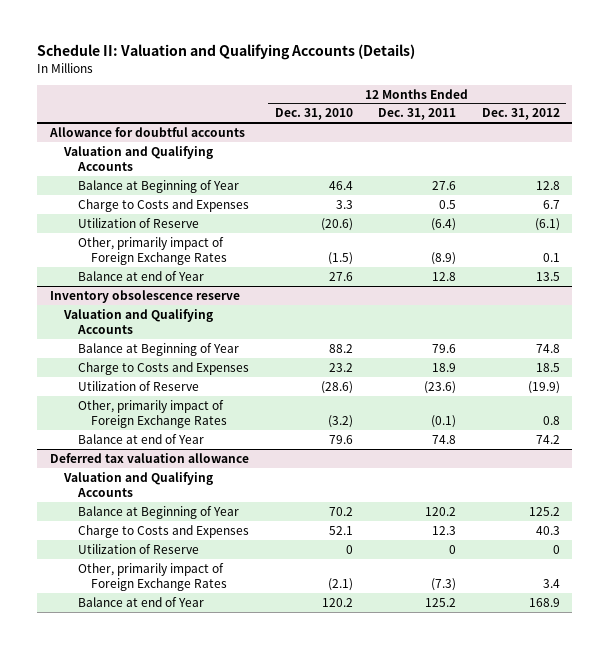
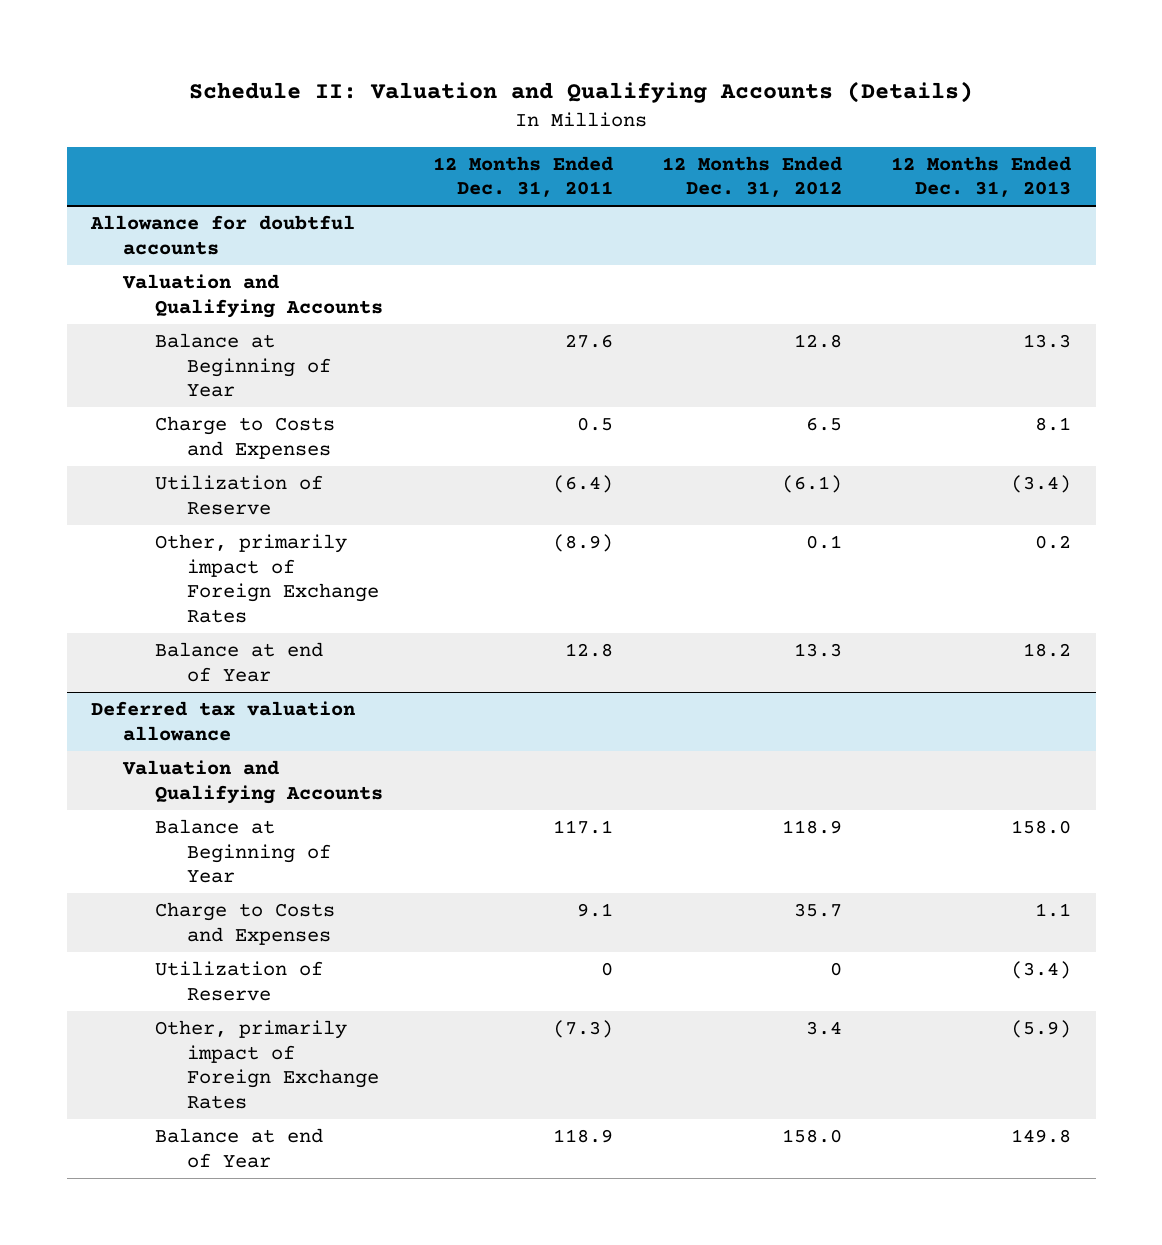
- | 12 Months Ended Dec. 31, 2010 | 12 Months Ended Dec. 31, 2011 | 12 Months Ended Dec. 31, 2012
+ | 12 Months Ended Dec. 31, 2011 | 12 Months Ended Dec. 31, 2012 | 12 Months Ended Dec. 31, 2013
@ Allowance for doubtful accounts
- Charge to Costs and Expenses | 3.3 | 0.5 | 6.7
+ Charge to Costs and Expenses | 0.5 | 6.5 | 8.1
- Balance at end of Year | 27.6 | 12.8 | 13.5
- Inventory obsolescence reserve
- Valuation and Qualifying Accounts
- Balance at Beginning of Year | 88.2 | 79.6 | 74.8
- Charge to Costs and Expenses | 23.2 | 18.9 | 18.5
- Utilization of Reserve | (28.6) | (23.6) | (19.9)
- Other, primarily impact of Foreign Exchange Rates | (3.2) | (0.1) | 0.8
- Balance at end of Year | 79.6 | 74.8 | 74.2
@ Allowance for doubtful accounts
+ Balance at end of Year | 12.8 | 13.3 | 18.2
@ Deferred tax valuation allowance
- Balance at Beginning of Year | 70.2 | 120.2 | 125.2
- Charge to Costs and Expenses | 52.1 | 12.3 | 40.3
+ Balance at Beginning of Year | 117.1 | 118.9 | 158.0
+ Charge to Costs and Expenses | 9.1 | 35.7 | 1.1
- Balance at end of Year | 120.2 | 125.2 | 168.9
+ Balance at end of Year | 118.9 | 158.0 | 149.8

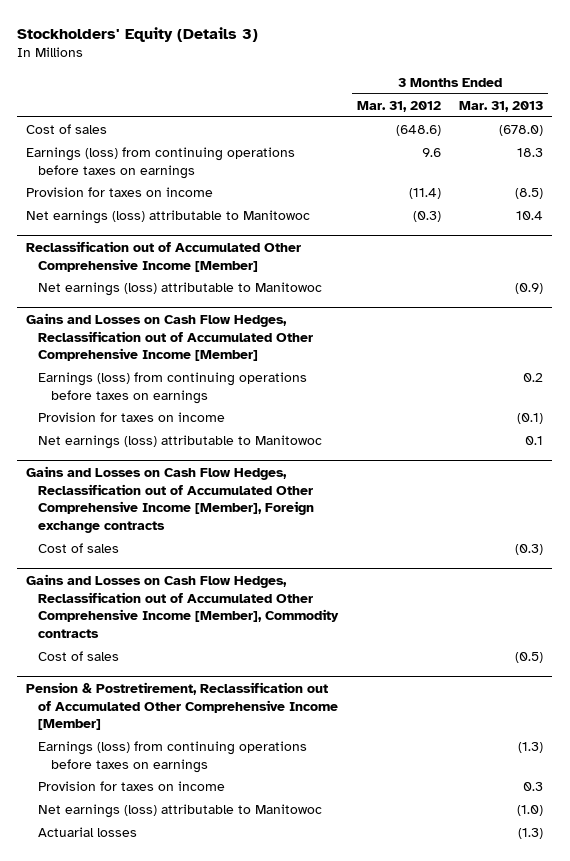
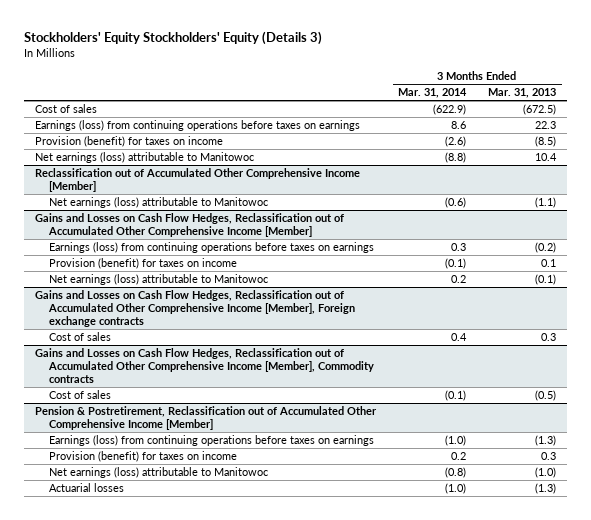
- Stockholders' Equity (Details 3)
+ Stockholders' Equity Stockholders' Equity (Details 3)
- | 3 Months Ended Mar. 31, 2012 | 3 Months Ended Mar. 31, 2013
+ | 3 Months Ended Mar. 31, 2014 | 3 Months Ended Mar. 31, 2013
- Cost of sales | (648.6) | (678.0)
- Earnings (loss) from continuing operations before taxes on earnings | 9.6 | 18.3
- Provision for taxes on income | (11.4) | (8.5)
+ Cost of sales | (622.9) | (672.5)
+ Earnings (loss) from continuing operations before taxes on earnings | 8.6 | 22.3
+ Provision (benefit) for taxes on income | (2.6) | (8.5)
@ Reclassification out of Accumulated Other Comprehensive Income [Member]
- Net earnings (loss) attributable to Manitowoc | | (0.9)
+ Net earnings (loss) attributable to Manitowoc | (0.6) | (1.1)
@ Gains and Losses on Cash Flow Hedges, Reclassification out of Accumulated Other Comprehensive Income [Member]
- Earnings (loss) from continuing operations before taxes on earnings | | 0.2
- Provision for taxes on income | | (0.1)
- Net earnings (loss) attributable to Manitowoc | | 0.1
+ Earnings (loss) from continuing operations before taxes on earnings | 0.3 | (0.2)
+ Provision (benefit) for taxes on income | (0.1) | 0.1
+ Net earnings (loss) attributable to Manitowoc | 0.2 | (0.1)
@ Gains and Losses on Cash Flow Hedges, Reclassification out of Accumulated Other Comprehensive Income [Member], Foreign exchange contracts
- Cost of sales | | (0.3)
+ Cost of sales | 0.4 | 0.3
@ Pension & Postretirement, Reclassification out of Accumulated Other Comprehensive Income [Member]
- Provision for taxes on income | | 0.3
+ Provision (benefit) for taxes on income | 0.2 | 0.3

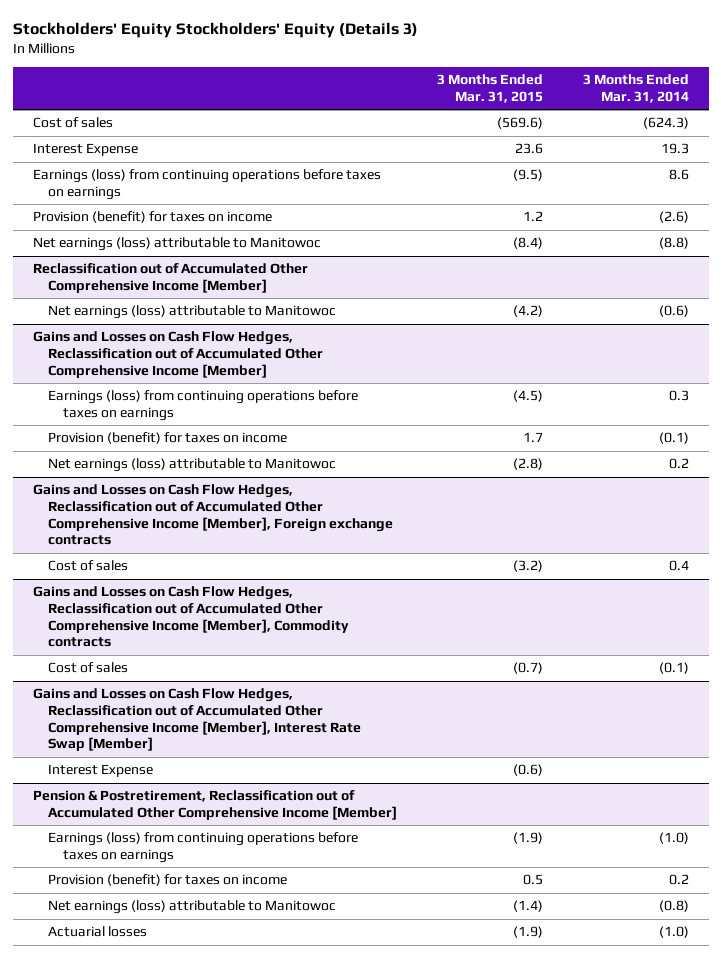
- | 3 Months Ended Mar. 31, 2014 | 3 Months Ended Mar. 31, 2013
+ | 3 Months Ended Mar. 31, 2015 | 3 Months Ended Mar. 31, 2014
- Cost of sales | (622.9) | (672.5)
+ Cost of sales | (569.6) | (624.3)
+ Interest Expense | 23.6 | 19.3
+ Gains and Losses on Cash Flow Hedges, Reclassification out of Accumulated Other Comprehensive Income [Member], Interest Rate Swap [Member]
+ Interest Expense | (0.6) |

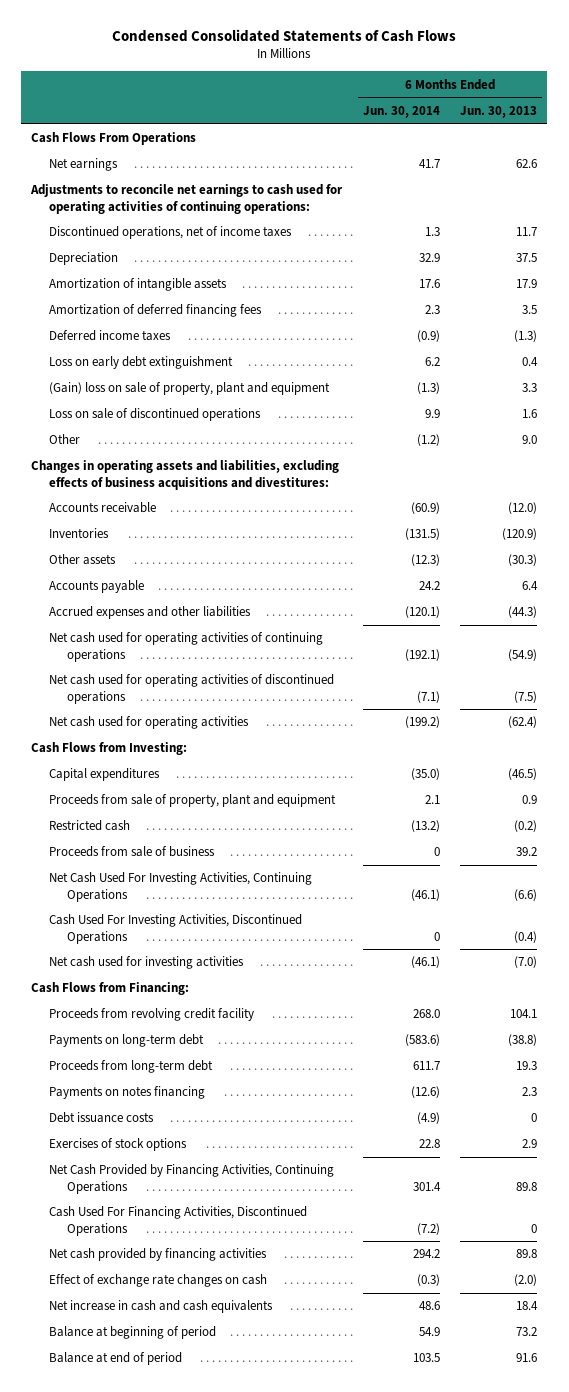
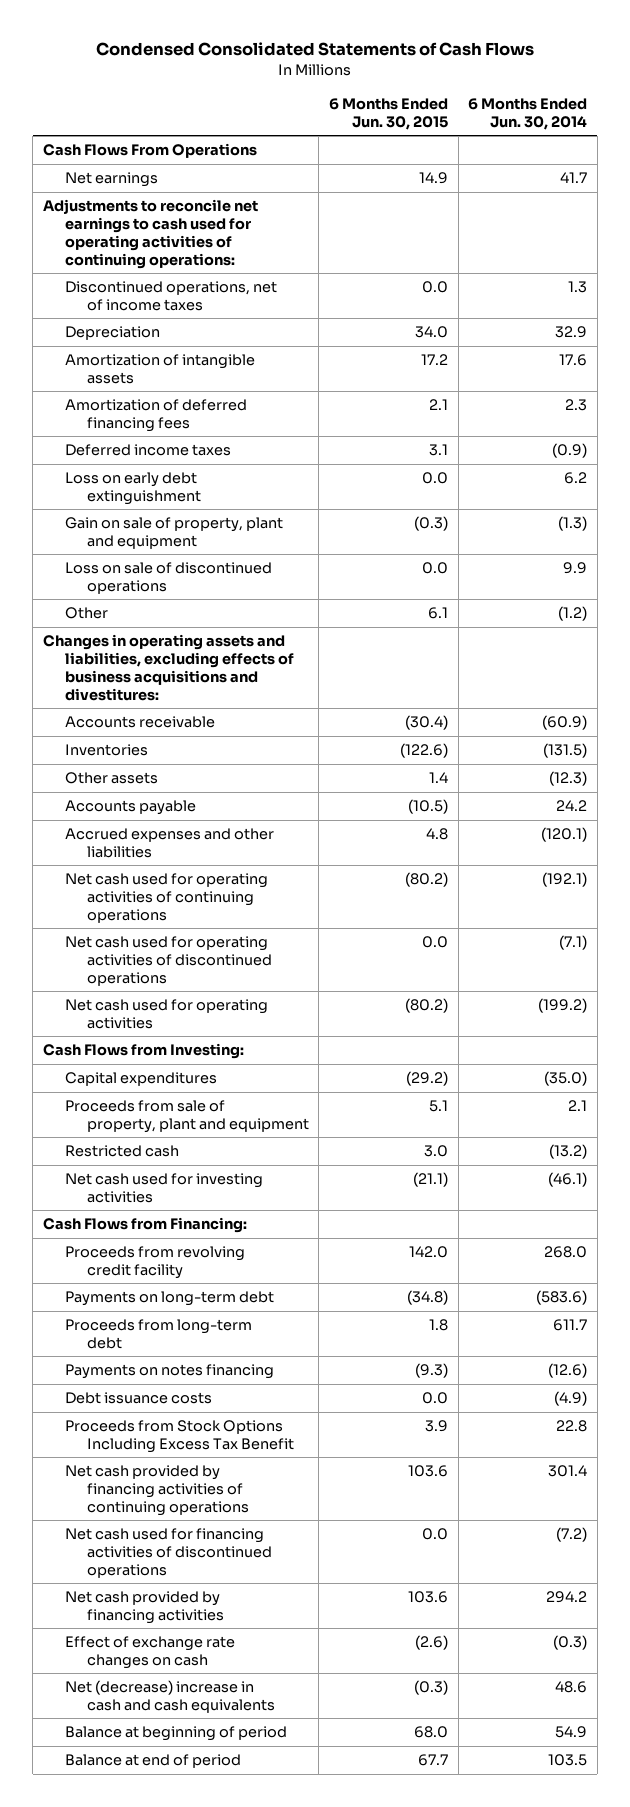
- | 6 Months Ended Jun. 30, 2014 | 6 Months Ended Jun. 30, 2013
+ | 6 Months Ended Jun. 30, 2015 | 6 Months Ended Jun. 30, 2014
- (Gain) loss on sale of property, plant and equipment | (1.3) | 3.3
+ Gain on sale of property, plant and equipment | (0.3) | (1.3)
- Proceeds from sale of business | 0 | 39.2
- Net Cash Used For Investing Activities, Continuing Operations | (46.1) | (6.6)
- Cash Used For Investing Activities, Discontinued Operations | 0 | (0.4)
- Exercises of stock options | 22.8 | 2.9
- Net Cash Provided by Financing Activities, Continuing Operations | 301.4 | 89.8
- Cash Used For Financing Activities, Discontinued Operations | (7.2) | 0
+ Proceeds from Stock Options Including Excess Tax Benefit | 3.9 | 22.8
+ Net cash provided by financing activities of continuing operations | 103.6 | 301.4
+ Net cash used for financing activities of discontinued operations | 0.0 | (7.2)
- Net increase in cash and cash equivalents | 48.6 | 18.4
+ Net (decrease) increase in cash and cash equivalents | (0.3) | 48.6

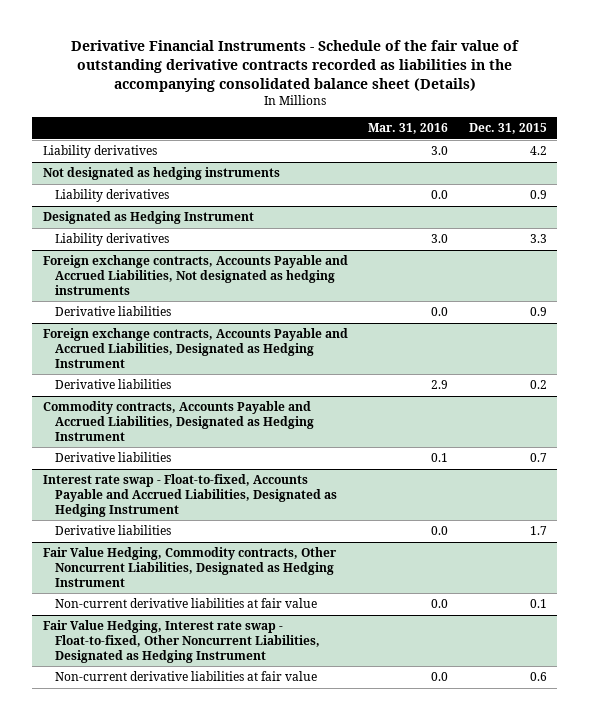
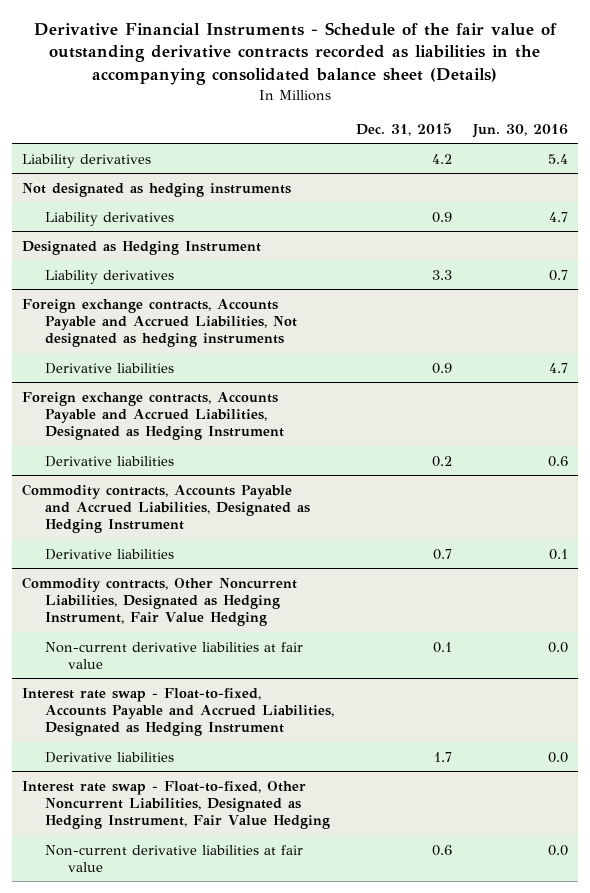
- | Mar. 31, 2016 | Dec. 31, 2015
+ | Dec. 31, 2015 | Jun. 30, 2016
+ Commodity contracts, Other Noncurrent Liabilities, Designated as Hedging Instrument, Fair Value Hedging
+ Non-current derivative liabilities at fair value | 0.1 | 0.0
- Fair Value Hedging, Commodity contracts, Other Noncurrent Liabilities, Designated as Hedging Instrument
- Non-current derivative liabilities at fair value | 0.0 | 0.1
- Fair Value Hedging, Interest rate swap - Float-to-fixed, Other Noncurrent Liabilities, Designated as Hedging Instrument
+ Interest rate swap - Float-to-fixed, Other Noncurrent Liabilities, Designated as Hedging Instrument, Fair Value Hedging

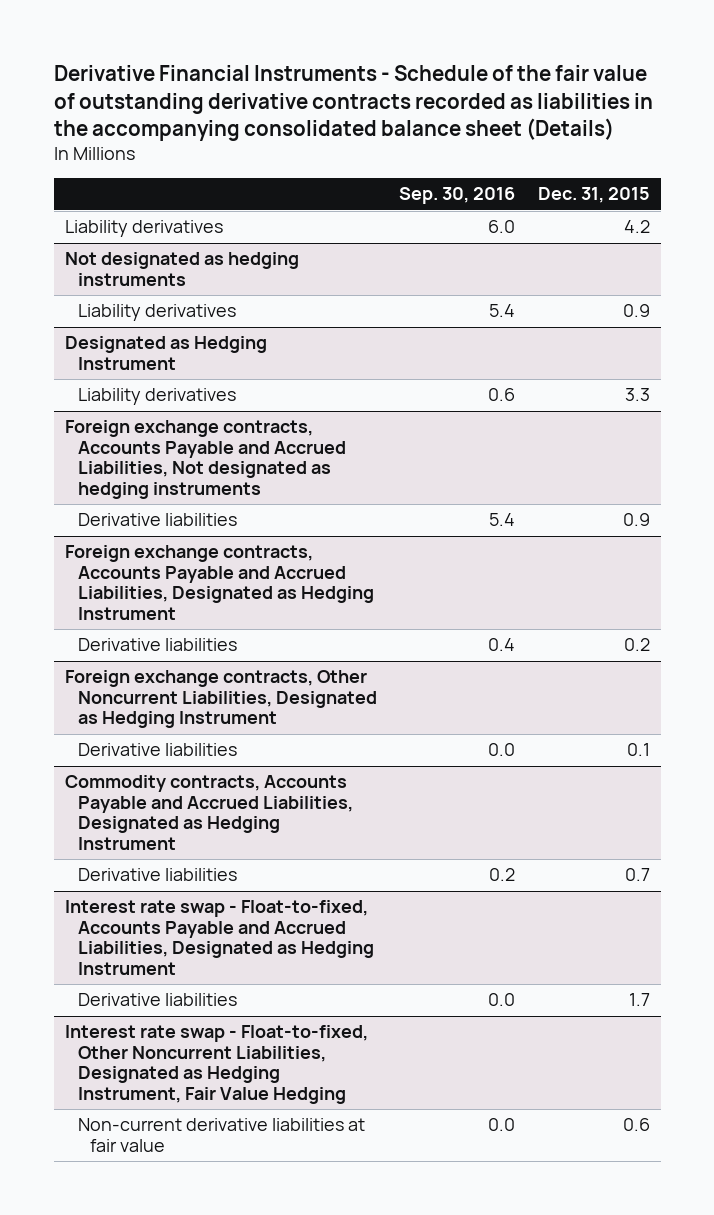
- | Dec. 31, 2015 | Jun. 30, 2016
+ | Sep. 30, 2016 | Dec. 31, 2015
+ Foreign exchange contracts, Other Noncurrent Liabilities, Designated as Hedging Instrument
+ Derivative liabilities | 0.0 | 0.1
- Commodity contracts, Other Noncurrent Liabilities, Designated as Hedging Instrument, Fair Value Hedging
- Non-current derivative liabilities at fair value | 0.1 | 0.0

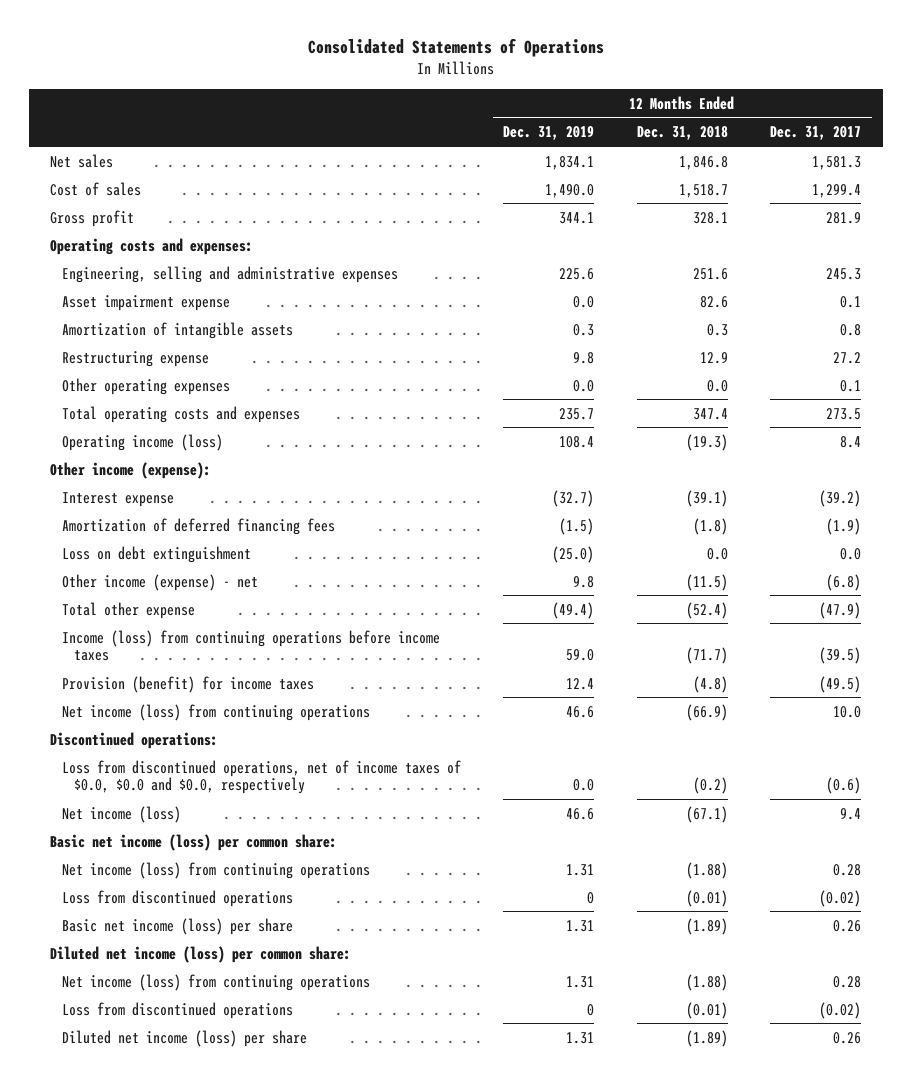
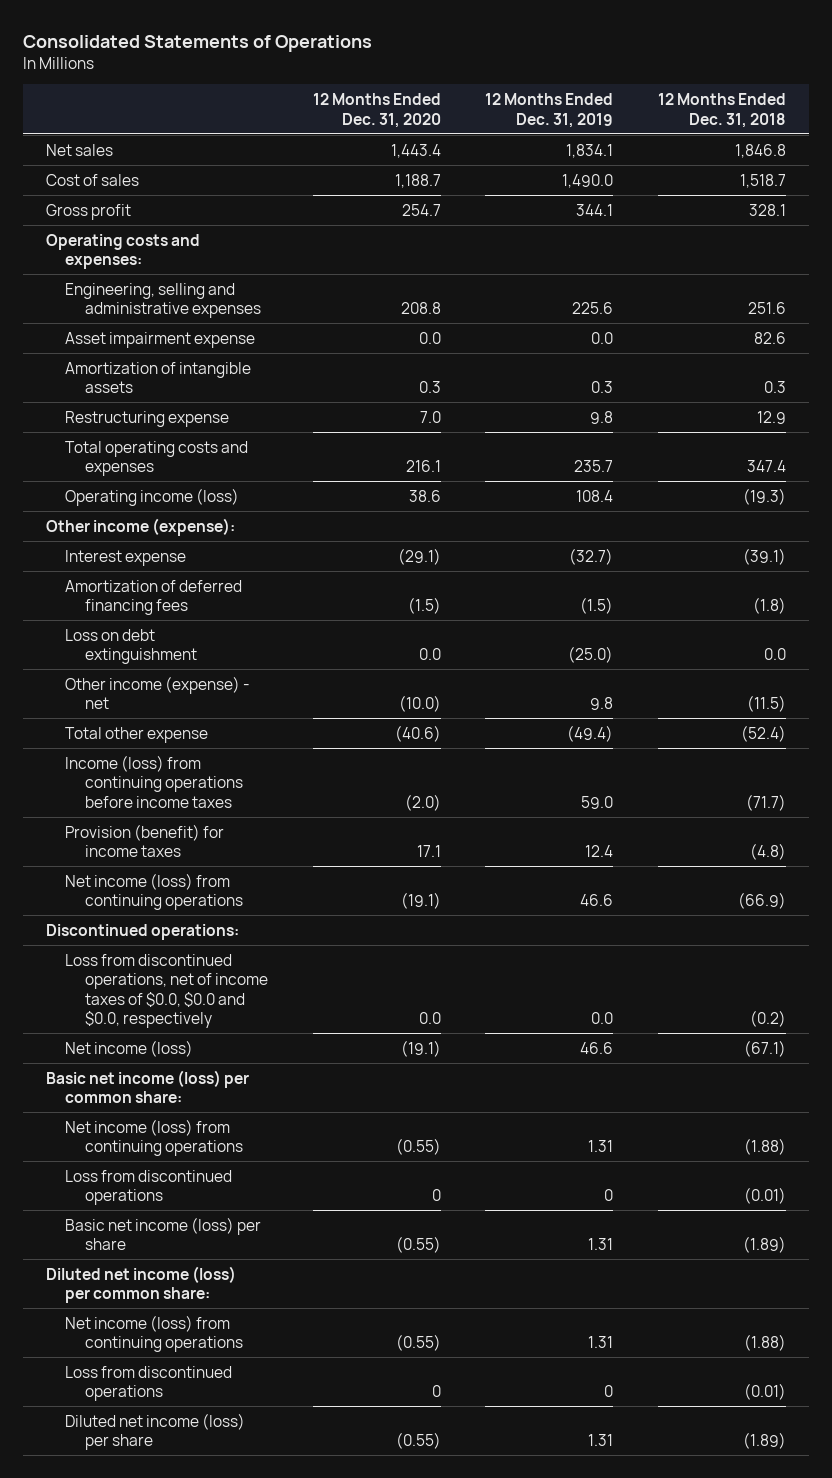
- | 12 Months Ended Dec. 31, 2019 | 12 Months Ended Dec. 31, 2018 | 12 Months Ended Dec. 31, 2017
+ | 12 Months Ended Dec. 31, 2020 | 12 Months Ended Dec. 31, 2019 | 12 Months Ended Dec. 31, 2018
- Other operating expenses | 0.0 | 0.0 | 0.1

